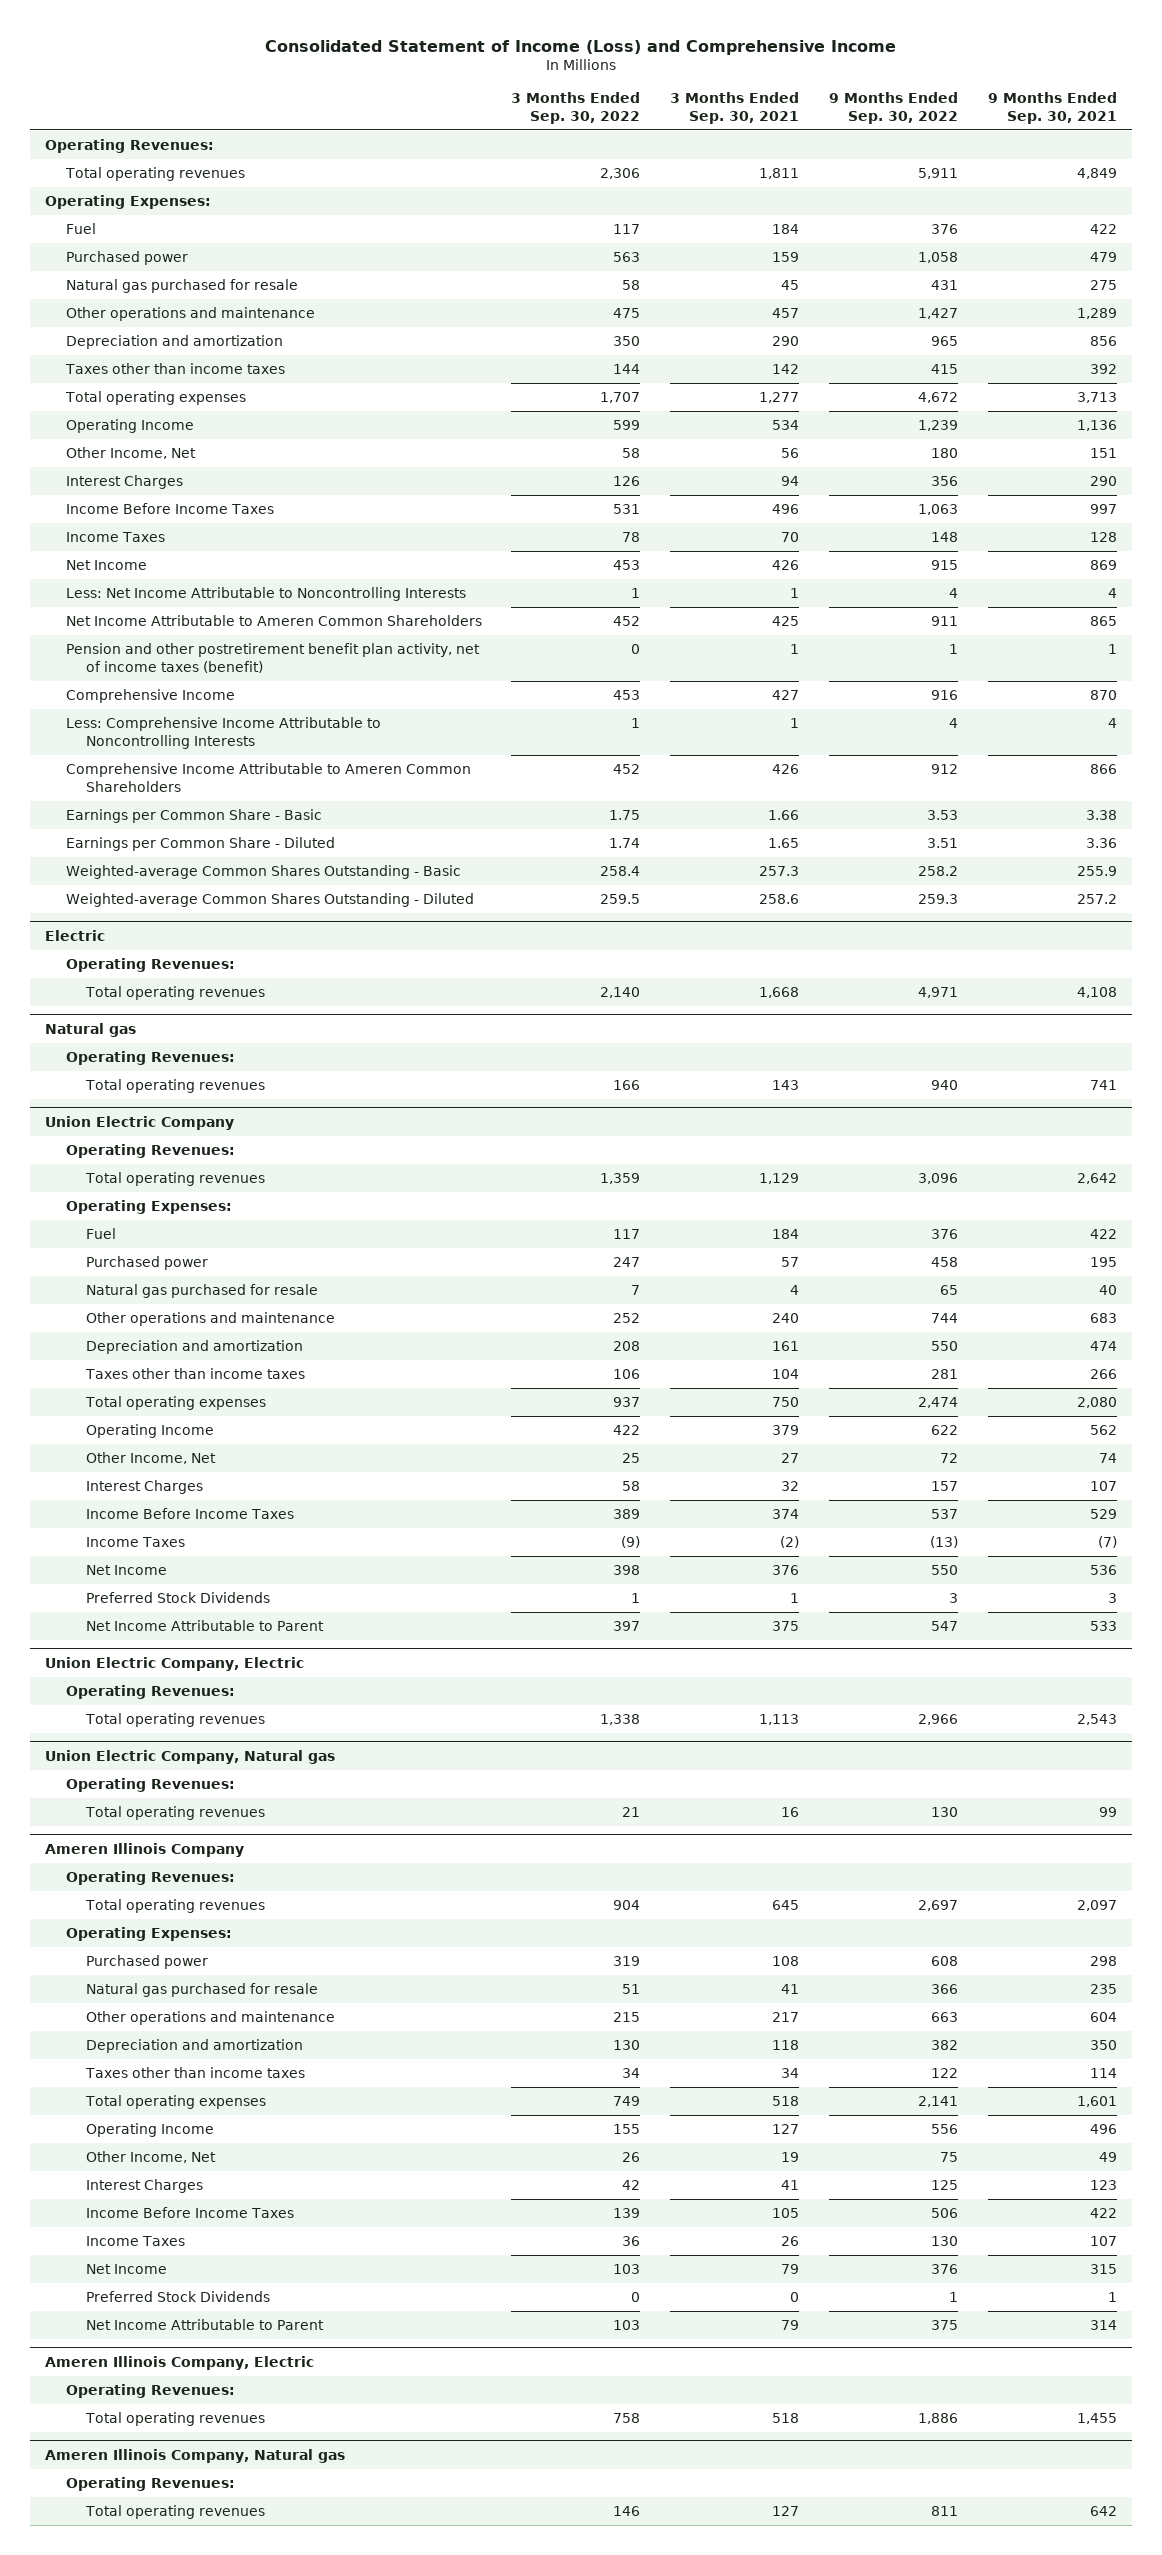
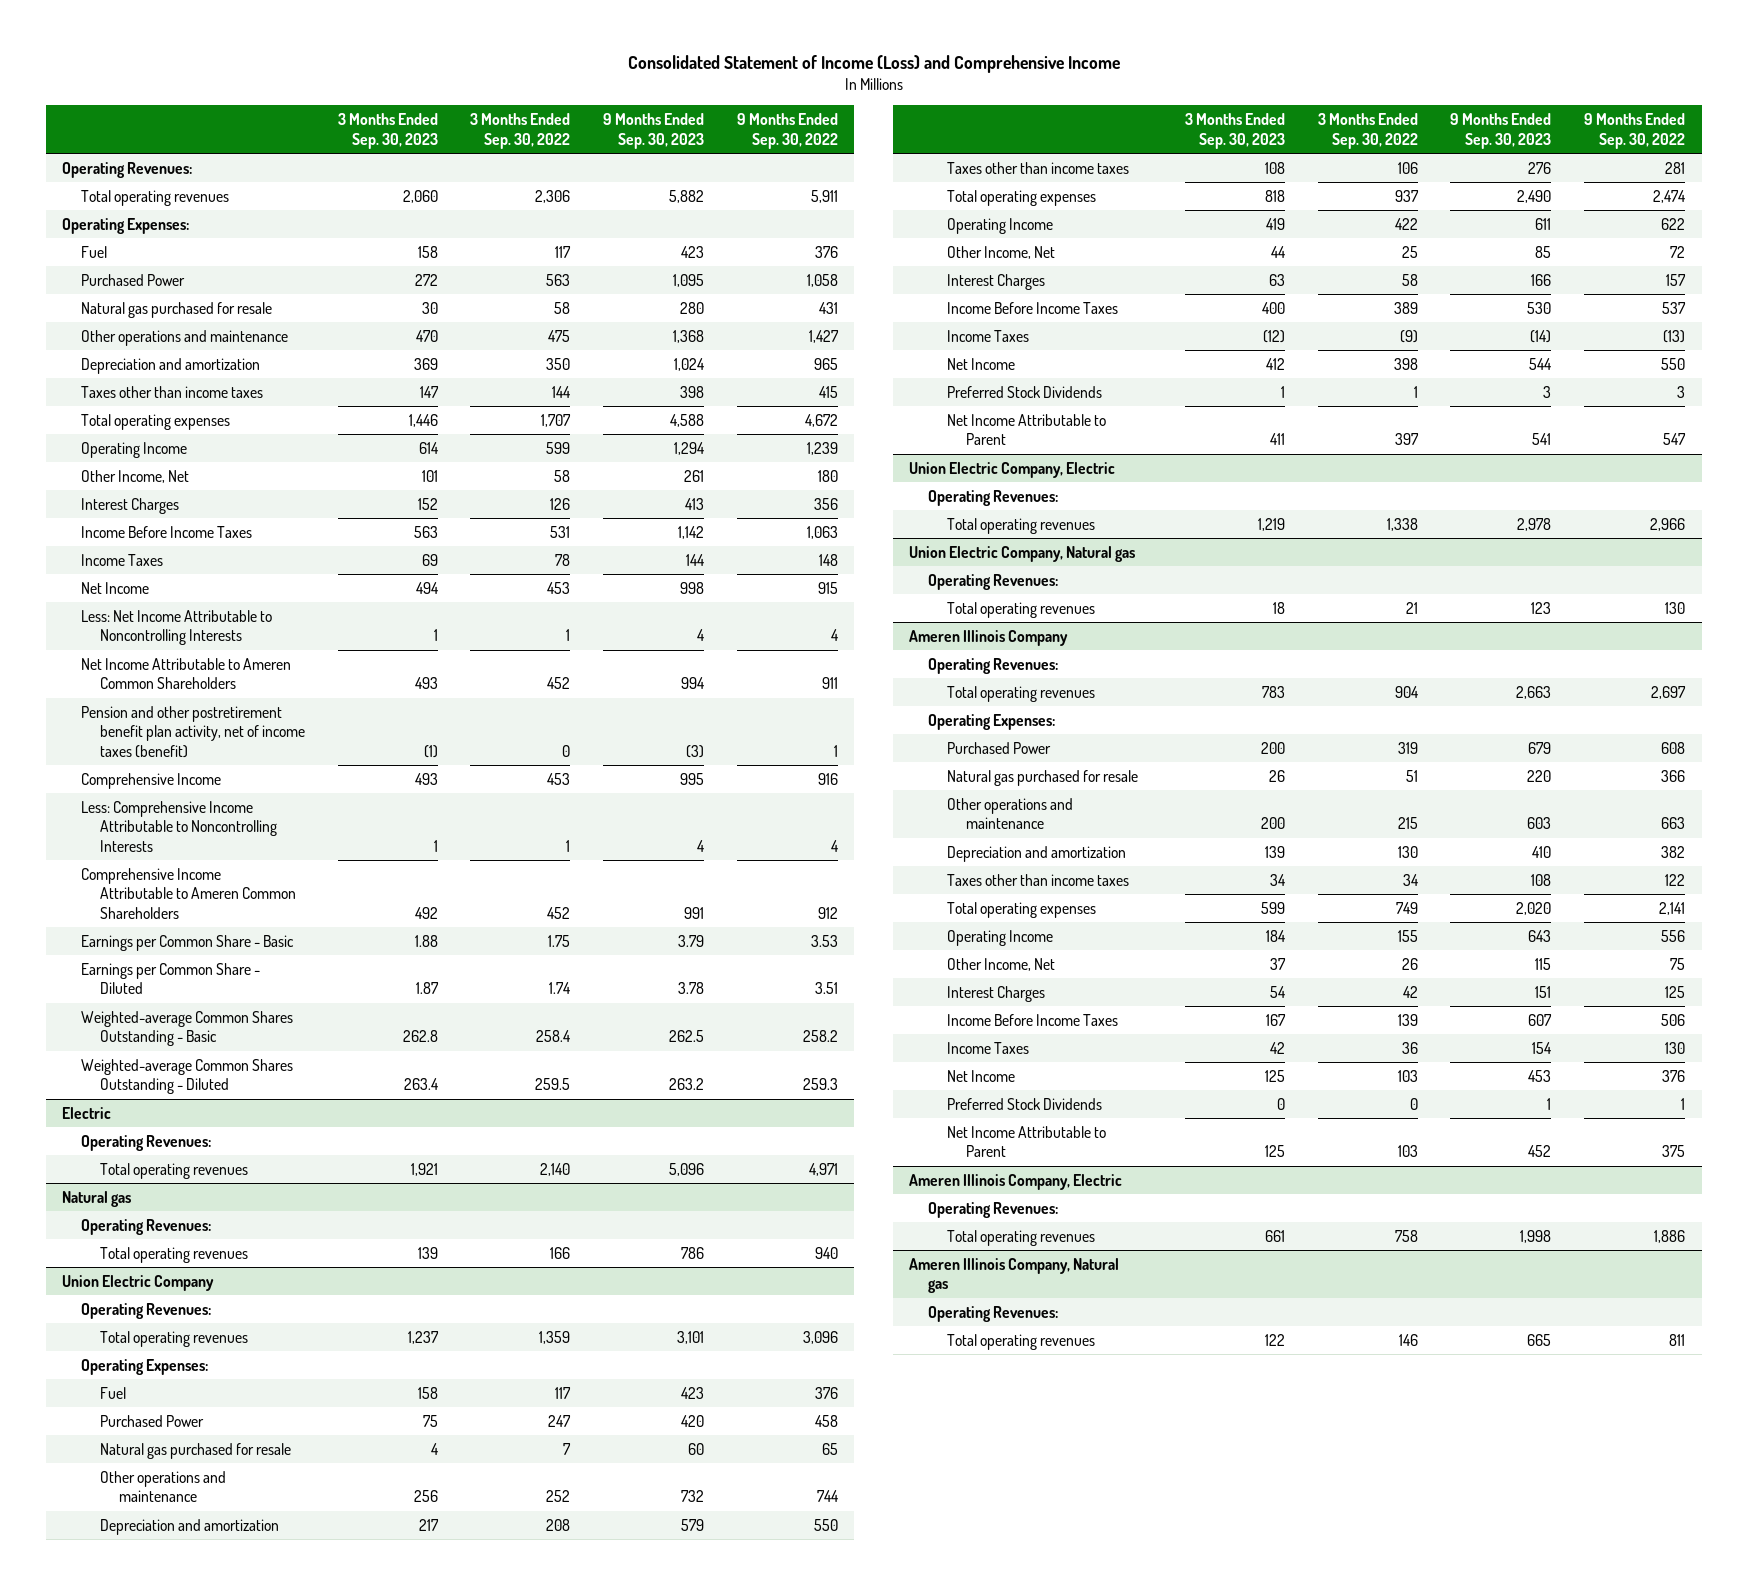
- | 3 Months Ended Sep. 30, 2022 | 3 Months Ended Sep. 30, 2021 | 9 Months Ended Sep. 30, 2022 | 9 Months Ended Sep. 30, 2021
+ | 3 Months Ended Sep. 30, 2023 | 3 Months Ended Sep. 30, 2022 | 9 Months Ended Sep. 30, 2023 | 9 Months Ended Sep. 30, 2022
- Purchased power | 563 | 159 | 1,058 | 479
+ Purchased Power | 272 | 563 | 1,095 | 1,058
@ Union Electric Company
- Purchased power | 247 | 57 | 458 | 195
+ Purchased Power | 75 | 247 | 420 | 458
@ Ameren Illinois Company
- Purchased power | 319 | 108 | 608 | 298
+ Purchased Power | 200 | 319 | 679 | 608

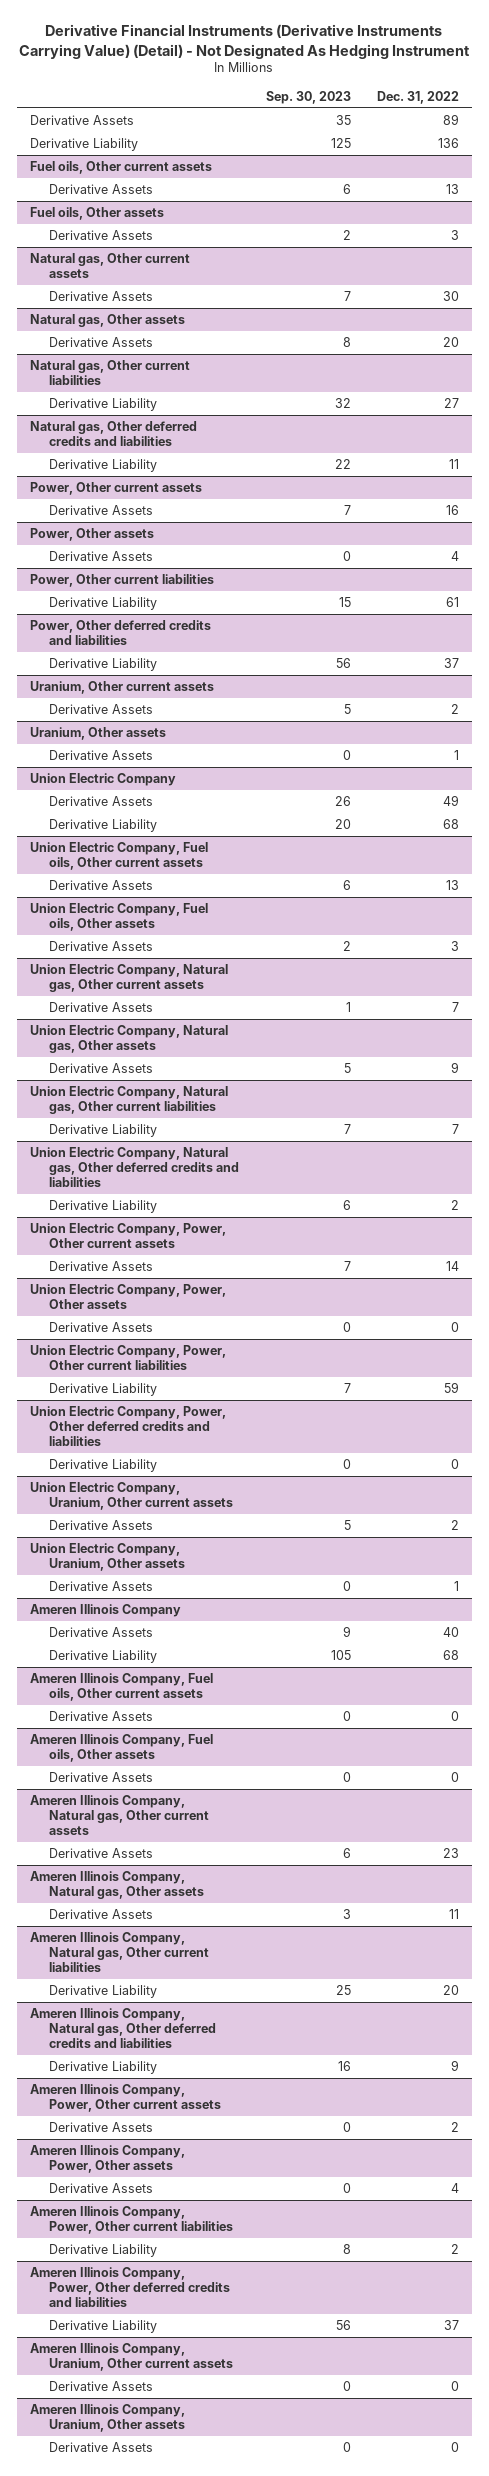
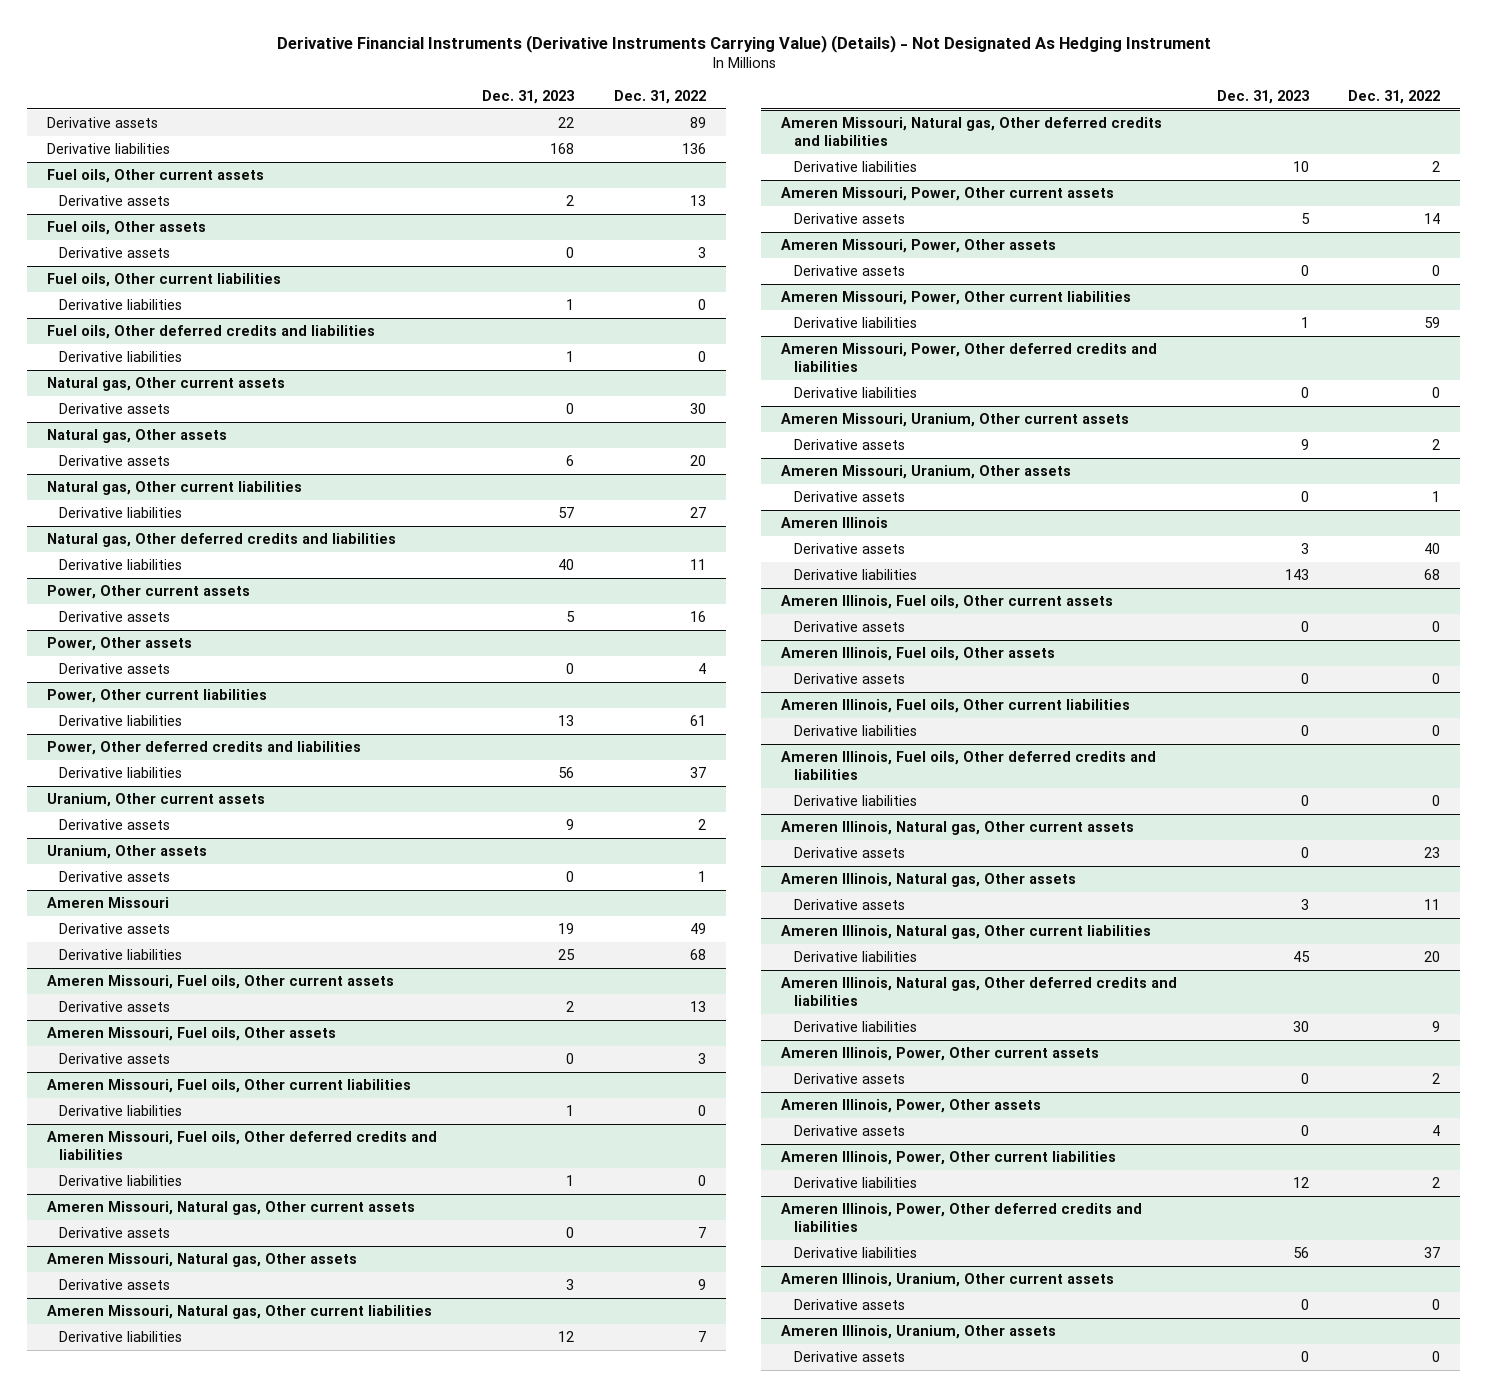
- Derivative Financial Instruments (Derivative Instruments Carrying Value) (Detail) - Not Designated As Hedging Instrument
+ Derivative Financial Instruments (Derivative Instruments Carrying Value) (Details) - Not Designated As Hedging Instrument
- | Sep. 30, 2023 | Dec. 31, 2022
+ | Dec. 31, 2023 | Dec. 31, 2022
- Derivative Assets | 35 | 89
- Derivative Liability | 125 | 136
+ Derivative assets | 22 | 89
+ Derivative liabilities | 168 | 136
@ Fuel oils, Other current assets
- Derivative Assets | 6 | 13
+ Derivative assets | 2 | 13
@ Fuel oils, Other assets
- Derivative Assets | 2 | 3
+ Derivative assets | 0 | 3
+ Fuel oils, Other current liabilities
+ Derivative liabilities | 1 | 0
+ Fuel oils, Other deferred credits and liabilities
+ Derivative liabilities | 1 | 0
@ Natural gas, Other current assets
- Derivative Assets | 7 | 30
+ Derivative assets | 0 | 30
@ Natural gas, Other assets
- Derivative Assets | 8 | 20
+ Derivative assets | 6 | 20
@ Natural gas, Other current liabilities
- Derivative Liability | 32 | 27
+ Derivative liabilities | 57 | 27
@ Natural gas, Other deferred credits and liabilities
- Derivative Liability | 22 | 11
+ Derivative liabilities | 40 | 11
@ Power, Other current assets
- Derivative Assets | 7 | 16
+ Derivative assets | 5 | 16
@ Power, Other assets
- Derivative Assets | 0 | 4
+ Derivative assets | 0 | 4
@ Power, Other current liabilities
- Derivative Liability | 15 | 61
+ Derivative liabilities | 13 | 61
@ Power, Other deferred credits and liabilities
- Derivative Liability | 56 | 37
+ Derivative liabilities | 56 | 37
@ Uranium, Other current assets
- Derivative Assets | 5 | 2
+ Derivative assets | 9 | 2
@ Uranium, Other assets
- Derivative Assets | 0 | 1
- Union Electric Company
- Derivative Assets | 26 | 49
- Derivative Liability | 20 | 68
- Union Electric Company, Fuel oils, Other current assets
- Derivative Assets | 6 | 13
- Union Electric Company, Fuel oils, Other assets
- Derivative Assets | 2 | 3
- Union Electric Company, Natural gas, Other current assets
- Derivative Assets | 1 | 7
- Union Electric Company, Natural gas, Other assets
- Derivative Assets | 5 | 9
- Union Electric Company, Natural gas, Other current liabilities
- Derivative Liability | 7 | 7
- Union Electric Company, Natural gas, Other deferred credits and liabilities
- Derivative Liability | 6 | 2
- Union Electric Company, Power, Other current assets
- Derivative Assets | 7 | 14
- Union Electric Company, Power, Other assets
- Derivative Assets | 0 | 0
- Union Electric Company, Power, Other current liabilities
- Derivative Liability | 7 | 59
- Union Electric Company, Power, Other deferred credits and liabilities
- Derivative Liability | 0 | 0
- Union Electric Company, Uranium, Other current assets
- Derivative Assets | 5 | 2
- Union Electric Company, Uranium, Other assets
- Derivative Assets | 0 | 1
- Ameren Illinois Company
- Derivative Assets | 9 | 40
- Derivative Liability | 105 | 68
- Ameren Illinois Company, Fuel oils, Other current assets
- Derivative Assets | 0 | 0
- Ameren Illinois Company, Fuel oils, Other assets
- Derivative Assets | 0 | 0
- Ameren Illinois Company, Natural gas, Other current assets
- Derivative Assets | 6 | 23
- Ameren Illinois Company, Natural gas, Other assets
- Derivative Assets | 3 | 11
- Ameren Illinois Company, Natural gas, Other current liabilities
- Derivative Liability | 25 | 20
- Ameren Illinois Company, Natural gas, Other deferred credits and liabilities
- Derivative Liability | 16 | 9
- Ameren Illinois Company, Power, Other current assets
- Derivative Assets | 0 | 2
- Ameren Illinois Company, Power, Other assets
- Derivative Assets | 0 | 4
- Ameren Illinois Company, Power, Other current liabilities
- Derivative Liability | 8 | 2
- Ameren Illinois Company, Power, Other deferred credits and liabilities
- Derivative Liability | 56 | 37
- Ameren Illinois Company, Uranium, Other current assets
- Derivative Assets | 0 | 0
- Ameren Illinois Company, Uranium, Other assets
- Derivative Assets | 0 | 0
@ Uranium, Other assets
+ Derivative assets | 0 | 1
+ Ameren Missouri
+ Derivative assets | 19 | 49
+ Derivative liabilities | 25 | 68
+ Ameren Missouri, Fuel oils, Other current assets
+ Derivative assets | 2 | 13
+ Ameren Missouri, Fuel oils, Other assets
+ Derivative assets | 0 | 3
+ Ameren Missouri, Fuel oils, Other current liabilities
+ Derivative liabilities | 1 | 0
+ Ameren Missouri, Fuel oils, Other deferred credits and liabilities
+ Derivative liabilities | 1 | 0
+ Ameren Missouri, Natural gas, Other current assets
+ Derivative assets | 0 | 7
+ Ameren Missouri, Natural gas, Other assets
+ Derivative assets | 3 | 9
+ Ameren Missouri, Natural gas, Other current liabilities
+ Derivative liabilities | 12 | 7
+ Ameren Missouri, Natural gas, Other deferred credits and liabilities
+ Derivative liabilities | 10 | 2
+ Ameren Missouri, Power, Other current assets
+ Derivative assets | 5 | 14
+ Ameren Missouri, Power, Other assets
+ Derivative assets | 0 | 0
+ Ameren Missouri, Power, Other current liabilities
+ Derivative liabilities | 1 | 59
+ Ameren Missouri, Power, Other deferred credits and liabilities
+ Derivative liabilities | 0 | 0
+ Ameren Missouri, Uranium, Other current assets
+ Derivative assets | 9 | 2
+ Ameren Missouri, Uranium, Other assets
+ Derivative assets | 0 | 1
+ Ameren Illinois
+ Derivative assets | 3 | 40
+ Derivative liabilities | 143 | 68
+ Ameren Illinois, Fuel oils, Other current assets
+ Derivative assets | 0 | 0
+ Ameren Illinois, Fuel oils, Other assets
+ Derivative assets | 0 | 0
+ Ameren Illinois, Fuel oils, Other current liabilities
+ Derivative liabilities | 0 | 0
+ Ameren Illinois, Fuel oils, Other deferred credits and liabilities
+ Derivative liabilities | 0 | 0
+ Ameren Illinois, Natural gas, Other current assets
+ Derivative assets | 0 | 23
+ Ameren Illinois, Natural gas, Other assets
+ Derivative assets | 3 | 11
+ Ameren Illinois, Natural gas, Other current liabilities
+ Derivative liabilities | 45 | 20
+ Ameren Illinois, Natural gas, Other deferred credits and liabilities
+ Derivative liabilities | 30 | 9
+ Ameren Illinois, Power, Other current assets
+ Derivative assets | 0 | 2
+ Ameren Illinois, Power, Other assets
+ Derivative assets | 0 | 4
+ Ameren Illinois, Power, Other current liabilities
+ Derivative liabilities | 12 | 2
+ Ameren Illinois, Power, Other deferred credits and liabilities
+ Derivative liabilities | 56 | 37
+ Ameren Illinois, Uranium, Other current assets
+ Derivative assets | 0 | 0
+ Ameren Illinois, Uranium, Other assets
+ Derivative assets | 0 | 0

